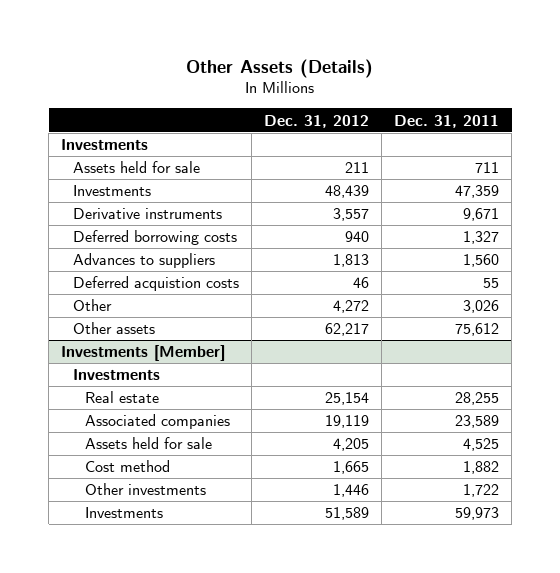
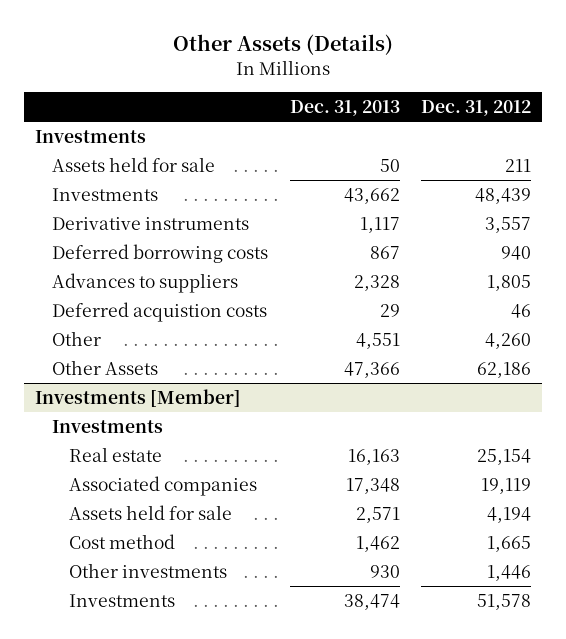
- | Dec. 31, 2012 | Dec. 31, 2011
+ | Dec. 31, 2013 | Dec. 31, 2012
- Advances to suppliers | 1,813 | 1,560
+ Advances to suppliers | 2,328 | 1,805
- Other | 4,272 | 3,026
- Other assets | 62,217 | 75,612
+ Other | 4,551 | 4,260
+ Other Assets | 47,366 | 62,186
@ Investments [Member]
- Assets held for sale | 4,205 | 4,525
+ Assets held for sale | 2,571 | 4,194
- Investments | 51,589 | 59,973
+ Investments | 38,474 | 51,578

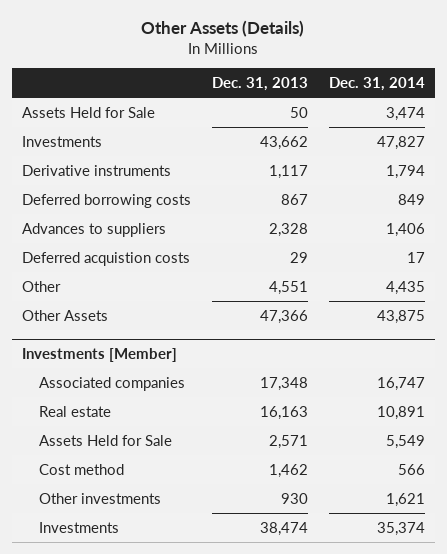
- | Dec. 31, 2013 | Dec. 31, 2012
+ | Dec. 31, 2013 | Dec. 31, 2014
- Investments
- Assets held for sale | 50 | 211
+ Assets Held for Sale | 50 | 3,474
@ Investments [Member]
- Investments
- Assets held for sale | 2,571 | 4,194
moved down: Real estate | 16,163 | 10,891
+ Assets Held for Sale | 2,571 | 5,549

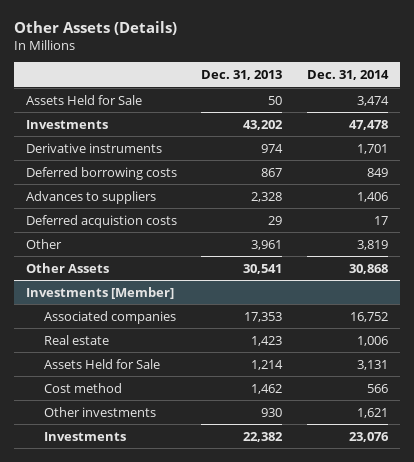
- Investments | 43,662 | 47,827
- Derivative instruments | 1,117 | 1,794
+ Investments | 43,202 | 47,478
+ Derivative instruments | 974 | 1,701
- Other | 4,551 | 4,435
- Other Assets | 47,366 | 43,875
+ Other | 3,961 | 3,819
+ Other Assets | 30,541 | 30,868
@ Investments [Member]
- Associated companies | 17,348 | 16,747
- Real estate | 16,163 | 10,891
- Assets Held for Sale | 2,571 | 5,549
+ Associated companies | 17,353 | 16,752
+ Real estate | 1,423 | 1,006
+ Assets Held for Sale | 1,214 | 3,131
- Investments | 38,474 | 35,374
+ Investments | 22,382 | 23,076

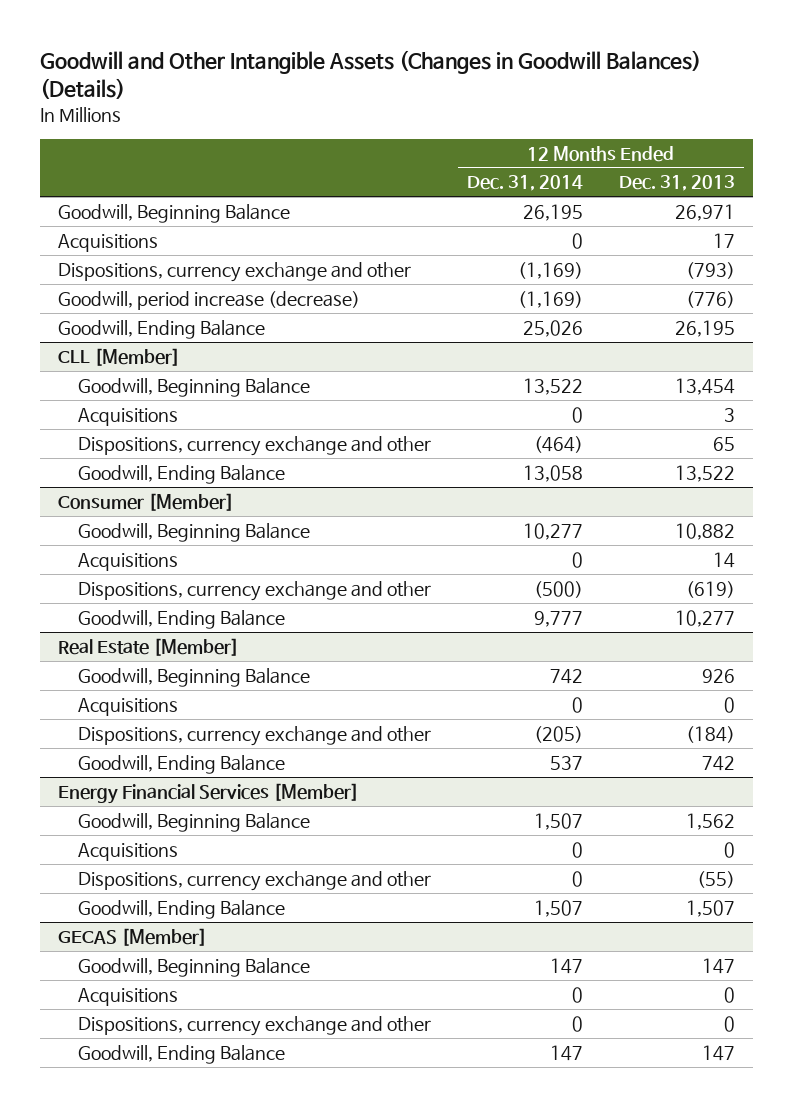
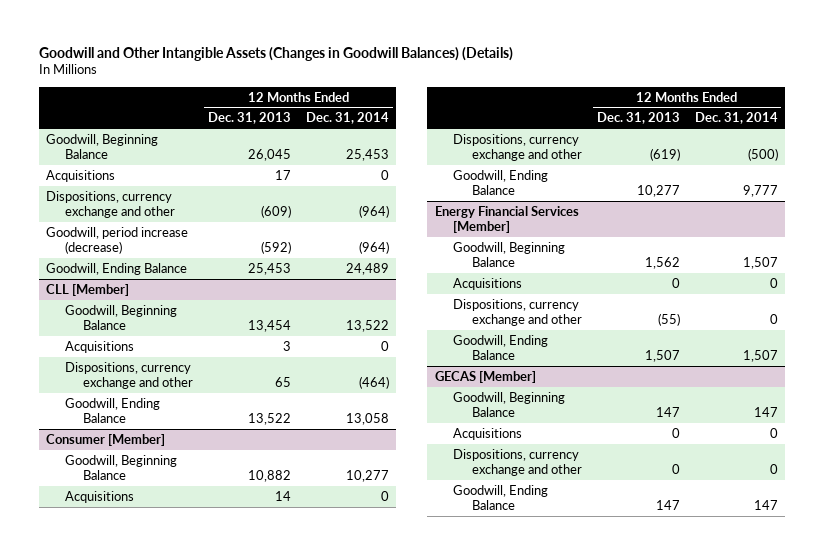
- | 12 Months Ended Dec. 31, 2014 | 12 Months Ended Dec. 31, 2013
+ | 12 Months Ended Dec. 31, 2013 | 12 Months Ended Dec. 31, 2014
- Goodwill, Beginning Balance | 26,195 | 26,971
+ Goodwill, Beginning Balance | 26,045 | 25,453
- Dispositions, currency exchange and other | (1,169) | (793)
- Goodwill, period increase (decrease) | (1,169) | (776)
- Goodwill, Ending Balance | 25,026 | 26,195
+ Dispositions, currency exchange and other | (609) | (964)
+ Goodwill, period increase (decrease) | (592) | (964)
+ Goodwill, Ending Balance | 25,453 | 24,489
- Real Estate [Member]
- Goodwill, Beginning Balance | 742 | 926
- Acquisitions | 0 | 0
- Dispositions, currency exchange and other | (205) | (184)
- Goodwill, Ending Balance | 537 | 742

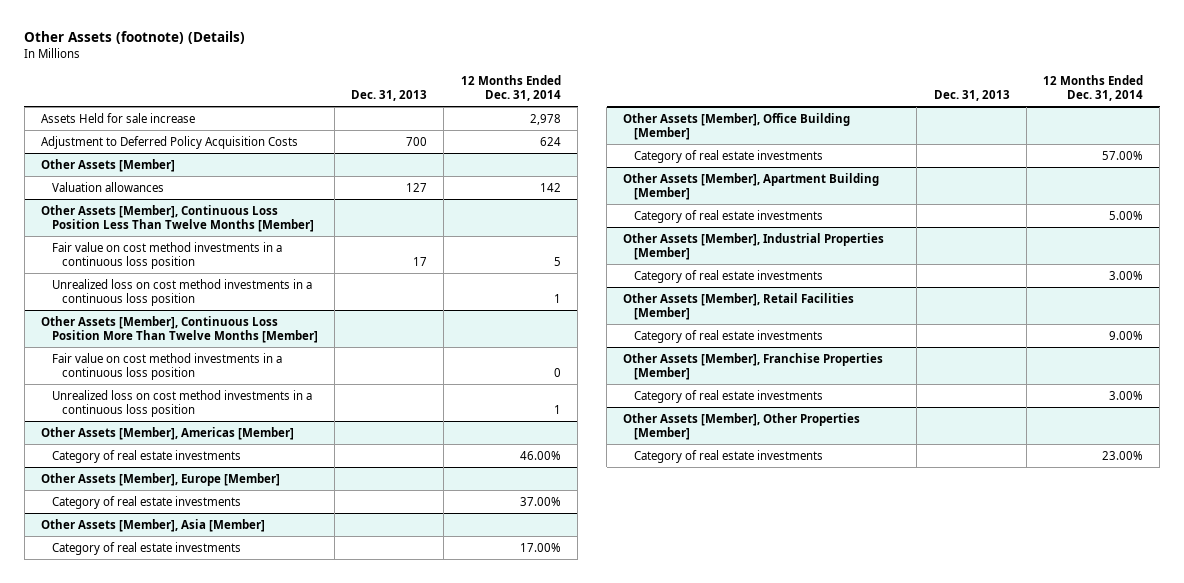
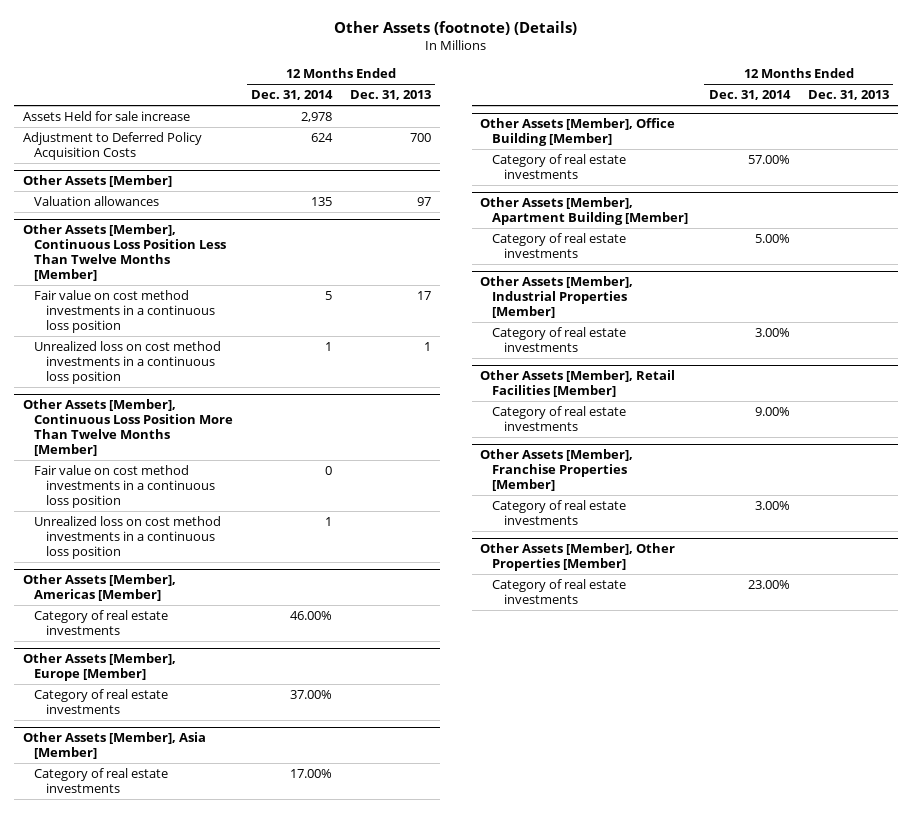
- | Dec. 31, 2013 | 12 Months Ended Dec. 31, 2014
+ | 12 Months Ended Dec. 31, 2014 | 12 Months Ended Dec. 31, 2013
@ Other Assets [Member]
- Valuation allowances | 127 | 142
+ Valuation allowances | 135 | 97

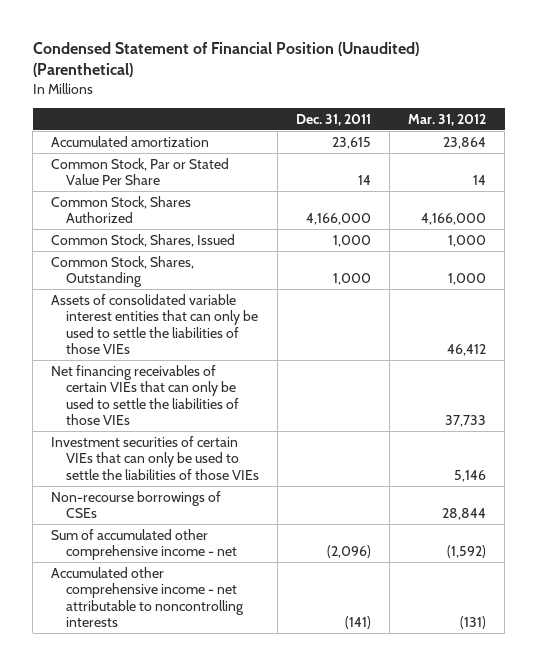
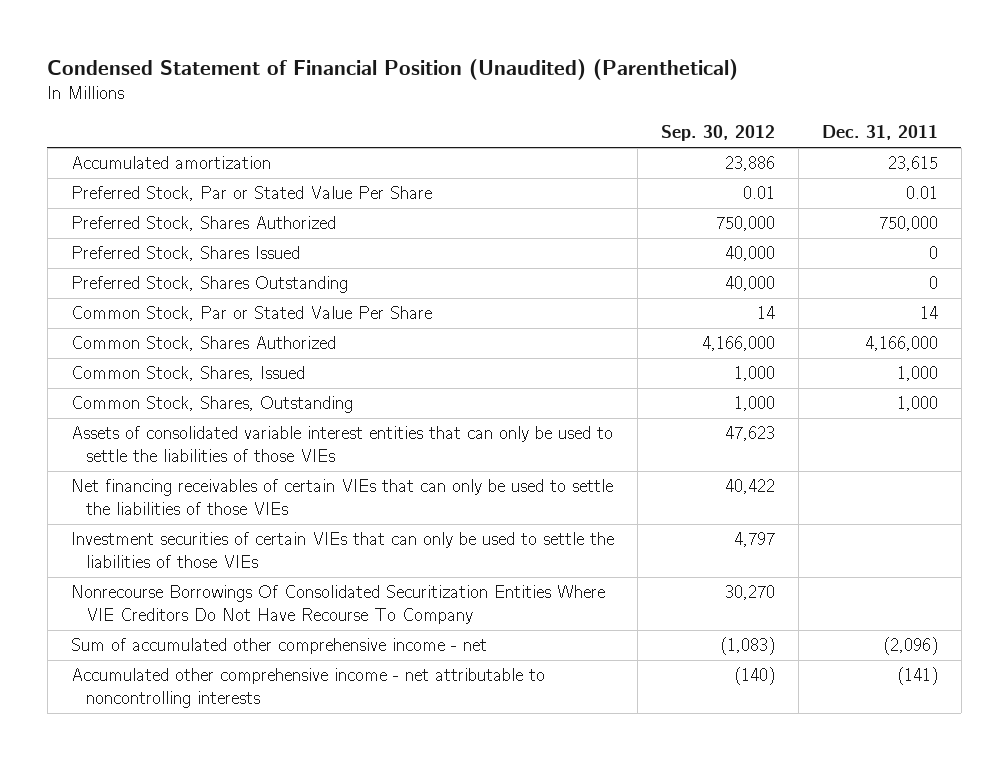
- | Dec. 31, 2011 | Mar. 31, 2012
+ | Sep. 30, 2012 | Dec. 31, 2011
+ Preferred Stock, Par or Stated Value Per Share | 0.01 | 0.01
+ Preferred Stock, Shares Authorized | 750,000 | 750,000
+ Preferred Stock, Shares Issued | 40,000 | 0
+ Preferred Stock, Shares Outstanding | 40,000 | 0
- Non-recourse borrowings of CSEs | | 28,844
+ Nonrecourse Borrowings Of Consolidated Securitization Entities Where VIE Creditors Do Not Have Recourse To Company | 30,270 |

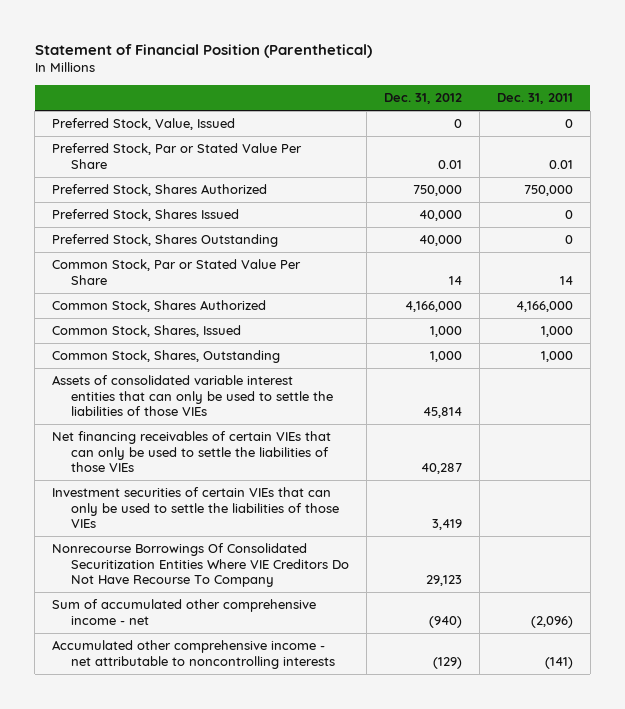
- Condensed Statement of Financial Position (Unaudited) (Parenthetical)
+ Statement of Financial Position (Parenthetical)
- | Sep. 30, 2012 | Dec. 31, 2011
+ | Dec. 31, 2012 | Dec. 31, 2011
- Accumulated amortization | 23,886 | 23,615
+ Preferred Stock, Value, Issued | 0 | 0

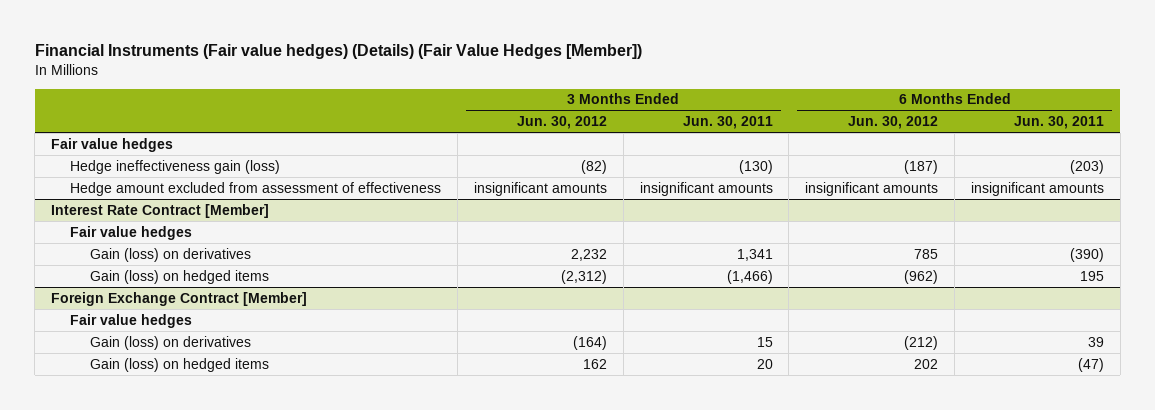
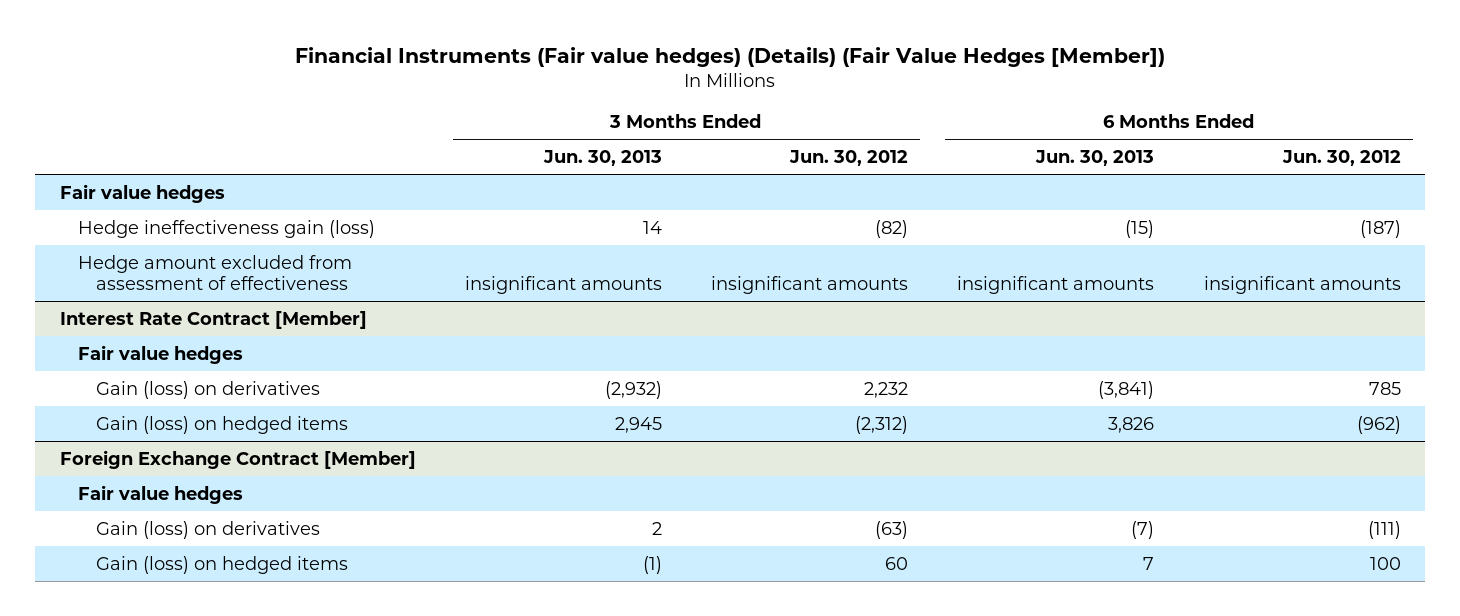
- | 3 Months Ended Jun. 30, 2012 | 3 Months Ended Jun. 30, 2011 | 6 Months Ended Jun. 30, 2012 | 6 Months Ended Jun. 30, 2011
+ | 3 Months Ended Jun. 30, 2013 | 3 Months Ended Jun. 30, 2012 | 6 Months Ended Jun. 30, 2013 | 6 Months Ended Jun. 30, 2012
@ Foreign Exchange Contract [Member]
- Gain (loss) on derivatives | (164) | 15 | (212) | 39
- Gain (loss) on hedged items | 162 | 20 | 202 | (47)
+ Gain (loss) on derivatives | 2 | (63) | (7) | (111)
+ Gain (loss) on hedged items | (1) | 60 | 7 | 100

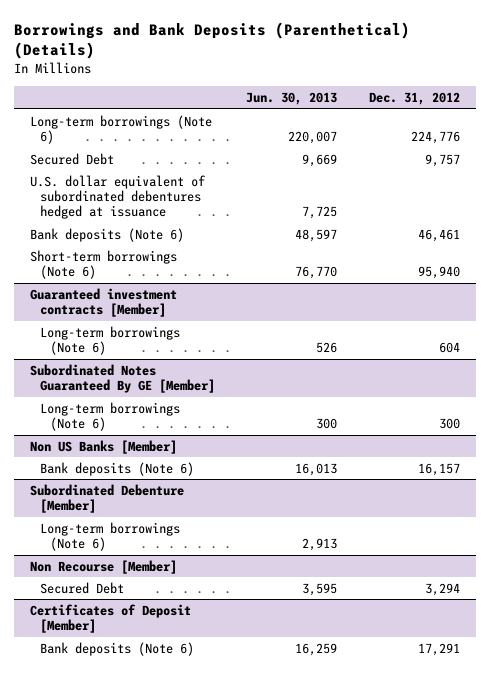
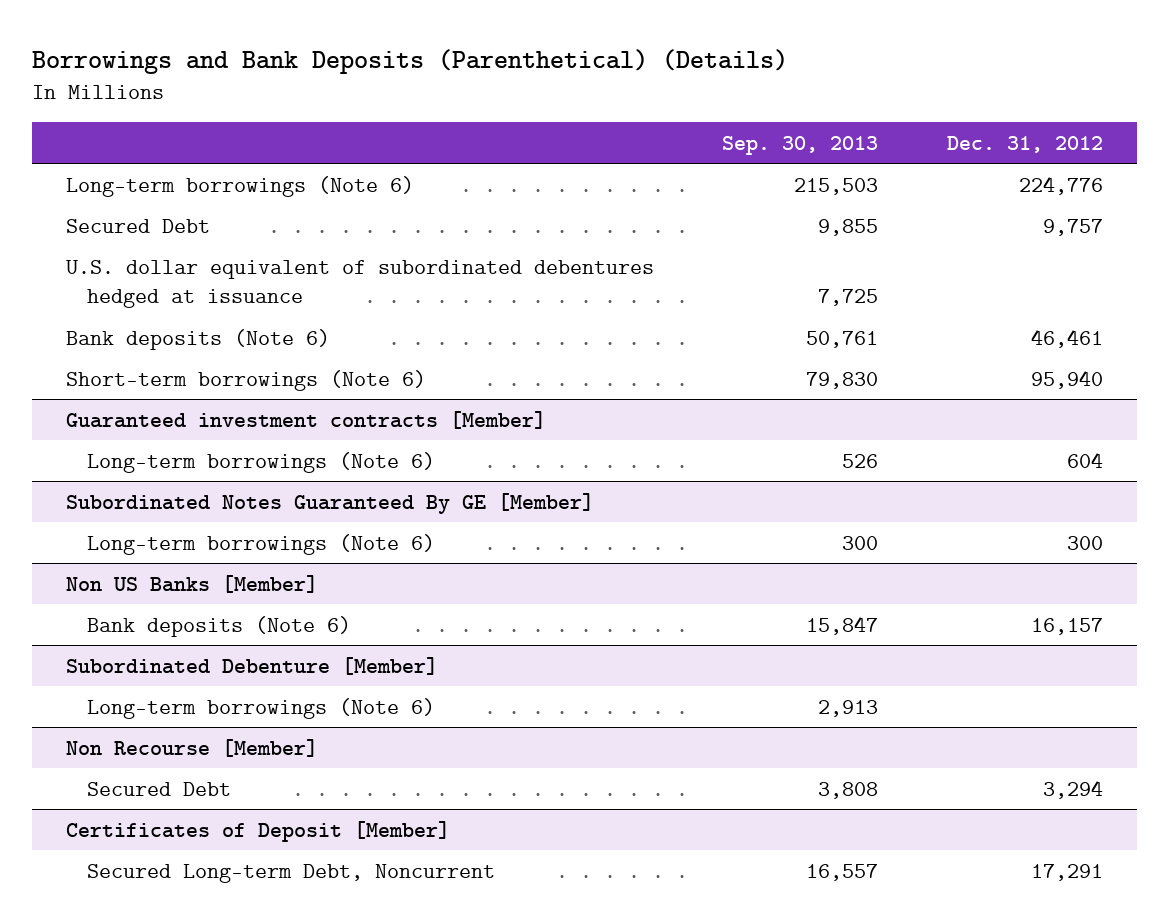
- | Jun. 30, 2013 | Dec. 31, 2012
+ | Sep. 30, 2013 | Dec. 31, 2012
@ Certificates of Deposit [Member]
- Bank deposits (Note 6) | 16,259 | 17,291
+ Secured Long-term Debt, Noncurrent | 16,557 | 17,291

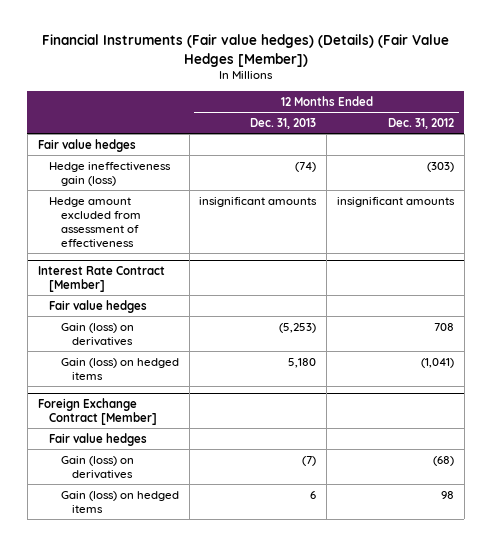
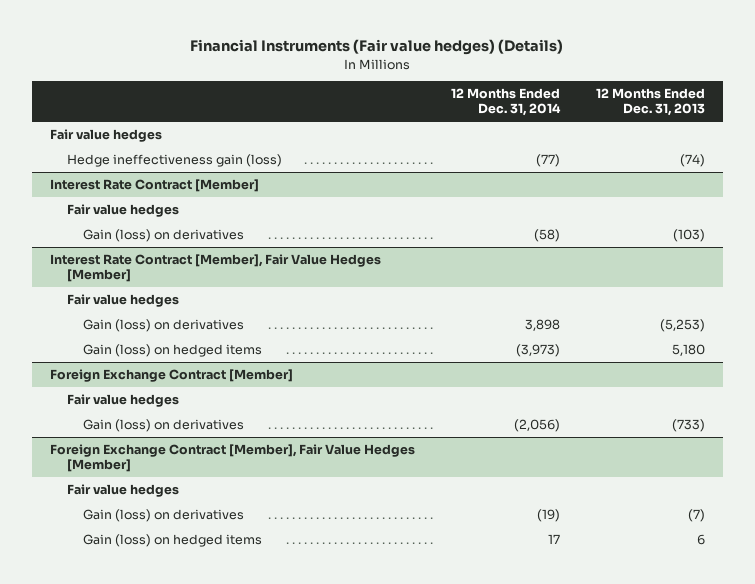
- Financial Instruments (Fair value hedges) (Details) (Fair Value Hedges [Member])
+ Financial Instruments (Fair value hedges) (Details)
- | 12 Months Ended Dec. 31, 2013 | 12 Months Ended Dec. 31, 2012
+ | 12 Months Ended Dec. 31, 2014 | 12 Months Ended Dec. 31, 2013
- Hedge amount excluded from assessment of effectiveness | insignificant amounts | insignificant amounts
@ Interest Rate Contract [Member]
+ Gain (loss) on derivatives | (58) | (103)
+ Interest Rate Contract [Member], Fair Value Hedges [Member]
+ Fair value hedges
@ Foreign Exchange Contract [Member]
+ Gain (loss) on derivatives | (2,056) | (733)
+ Foreign Exchange Contract [Member], Fair Value Hedges [Member]
+ Fair value hedges

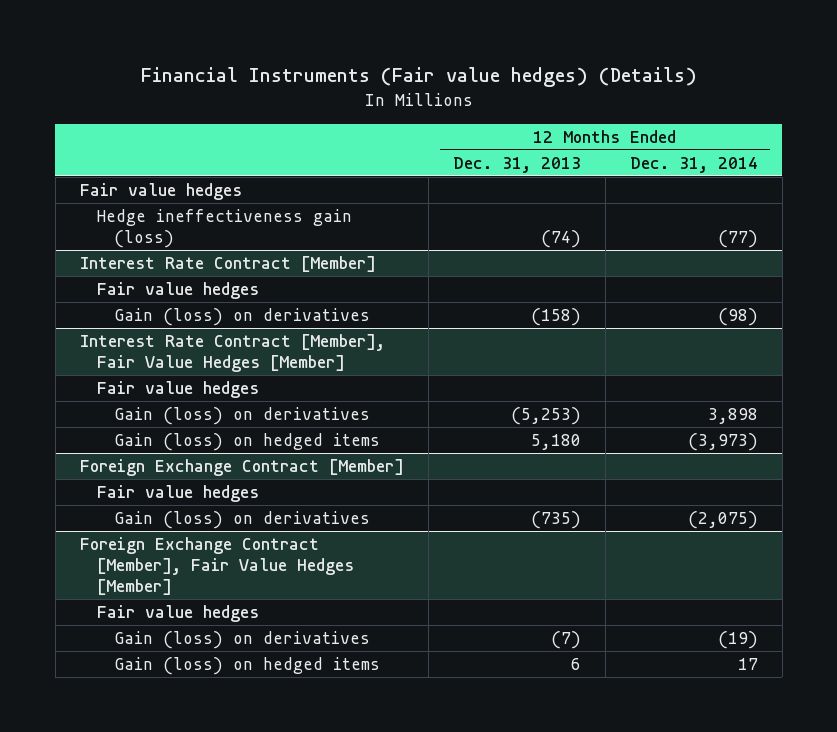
- | 12 Months Ended Dec. 31, 2014 | 12 Months Ended Dec. 31, 2013
+ | 12 Months Ended Dec. 31, 2013 | 12 Months Ended Dec. 31, 2014
@ Interest Rate Contract [Member]
- Gain (loss) on derivatives | (58) | (103)
+ Gain (loss) on derivatives | (158) | (98)
@ Foreign Exchange Contract [Member]
- Gain (loss) on derivatives | (2,056) | (733)
+ Gain (loss) on derivatives | (735) | (2,075)

